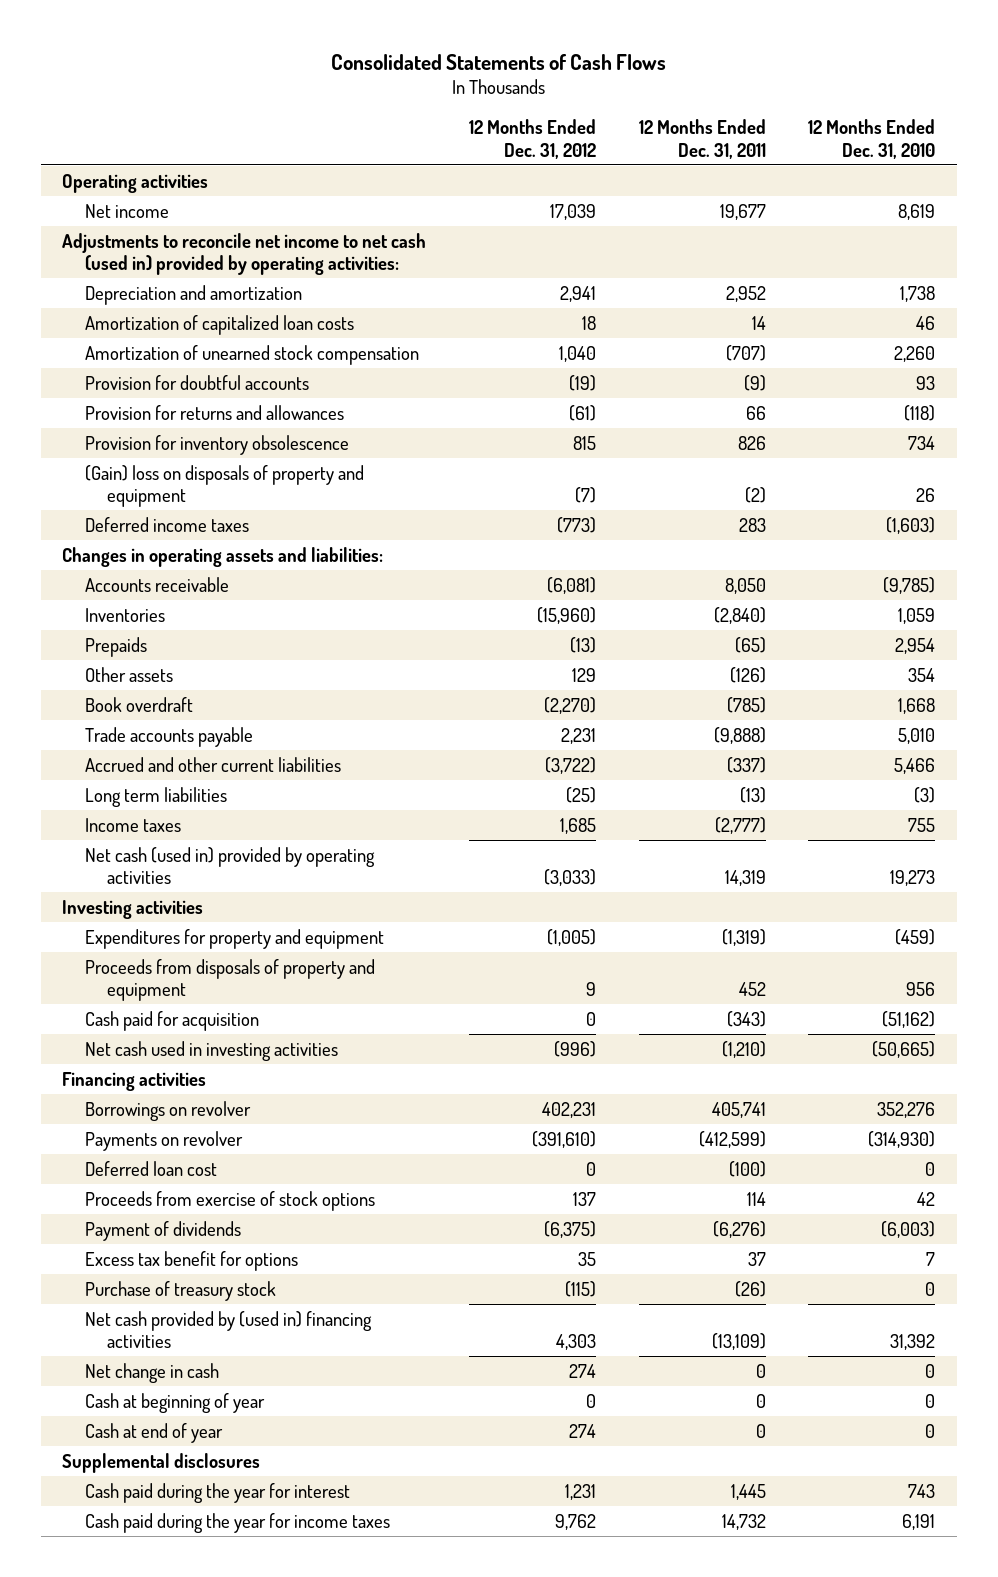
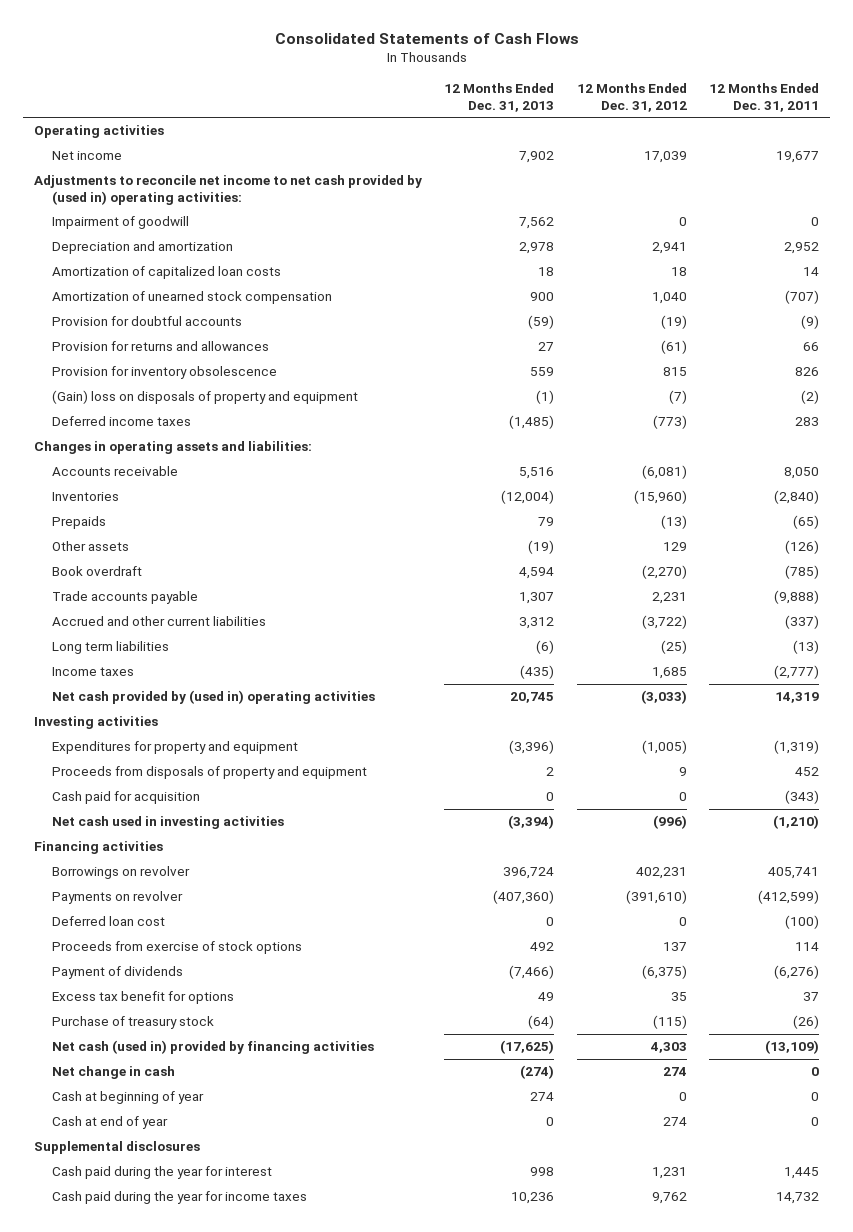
- | 12 Months Ended Dec. 31, 2012 | 12 Months Ended Dec. 31, 2011 | 12 Months Ended Dec. 31, 2010
+ | 12 Months Ended Dec. 31, 2013 | 12 Months Ended Dec. 31, 2012 | 12 Months Ended Dec. 31, 2011
- Adjustments to reconcile net income to net cash (used in) provided by operating activities:
+ Adjustments to reconcile net income to net cash provided by (used in) operating activities:
+ Impairment of goodwill | 7,562 | 0 | 0
- Net cash (used in) provided by operating activities | (3,033) | 14,319 | 19,273
+ Net cash provided by (used in) operating activities | 20,745 | (3,033) | 14,319
- Net cash provided by (used in) financing activities | 4,303 | (13,109) | 31,392
+ Net cash (used in) provided by financing activities | (17,625) | 4,303 | (13,109)

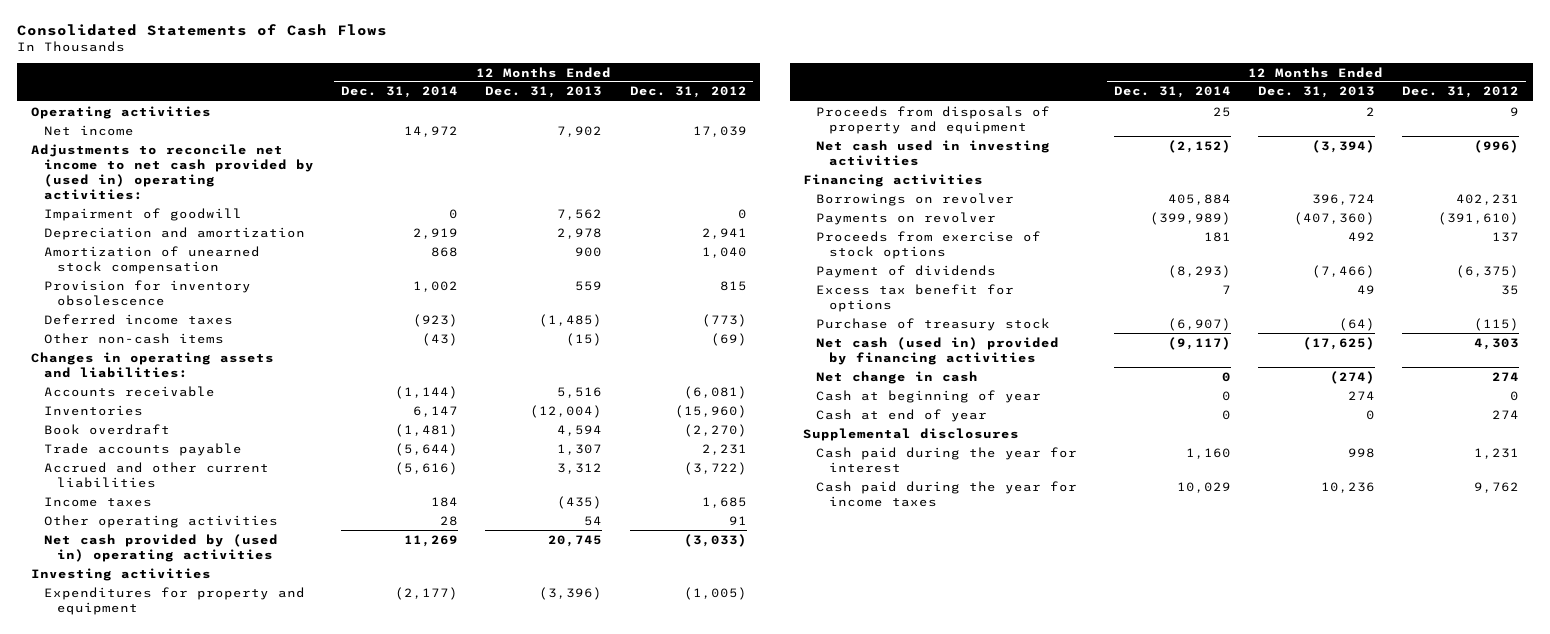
- | 12 Months Ended Dec. 31, 2013 | 12 Months Ended Dec. 31, 2012 | 12 Months Ended Dec. 31, 2011
+ | 12 Months Ended Dec. 31, 2014 | 12 Months Ended Dec. 31, 2013 | 12 Months Ended Dec. 31, 2012
- Amortization of capitalized loan costs | 18 | 18 | 14
- Provision for doubtful accounts | (59) | (19) | (9)
- Provision for returns and allowances | 27 | (61) | 66
- (Gain) loss on disposals of property and equipment | (1) | (7) | (2)
+ Other non-cash items | (43) | (15) | (69)
- Prepaids | 79 | (13) | (65)
- Other assets | (19) | 129 | (126)
- Long term liabilities | (6) | (25) | (13)
+ Other operating activities | 28 | 54 | 91
- Cash paid for acquisition | 0 | 0 | (343)
- Deferred loan cost | 0 | 0 | (100)

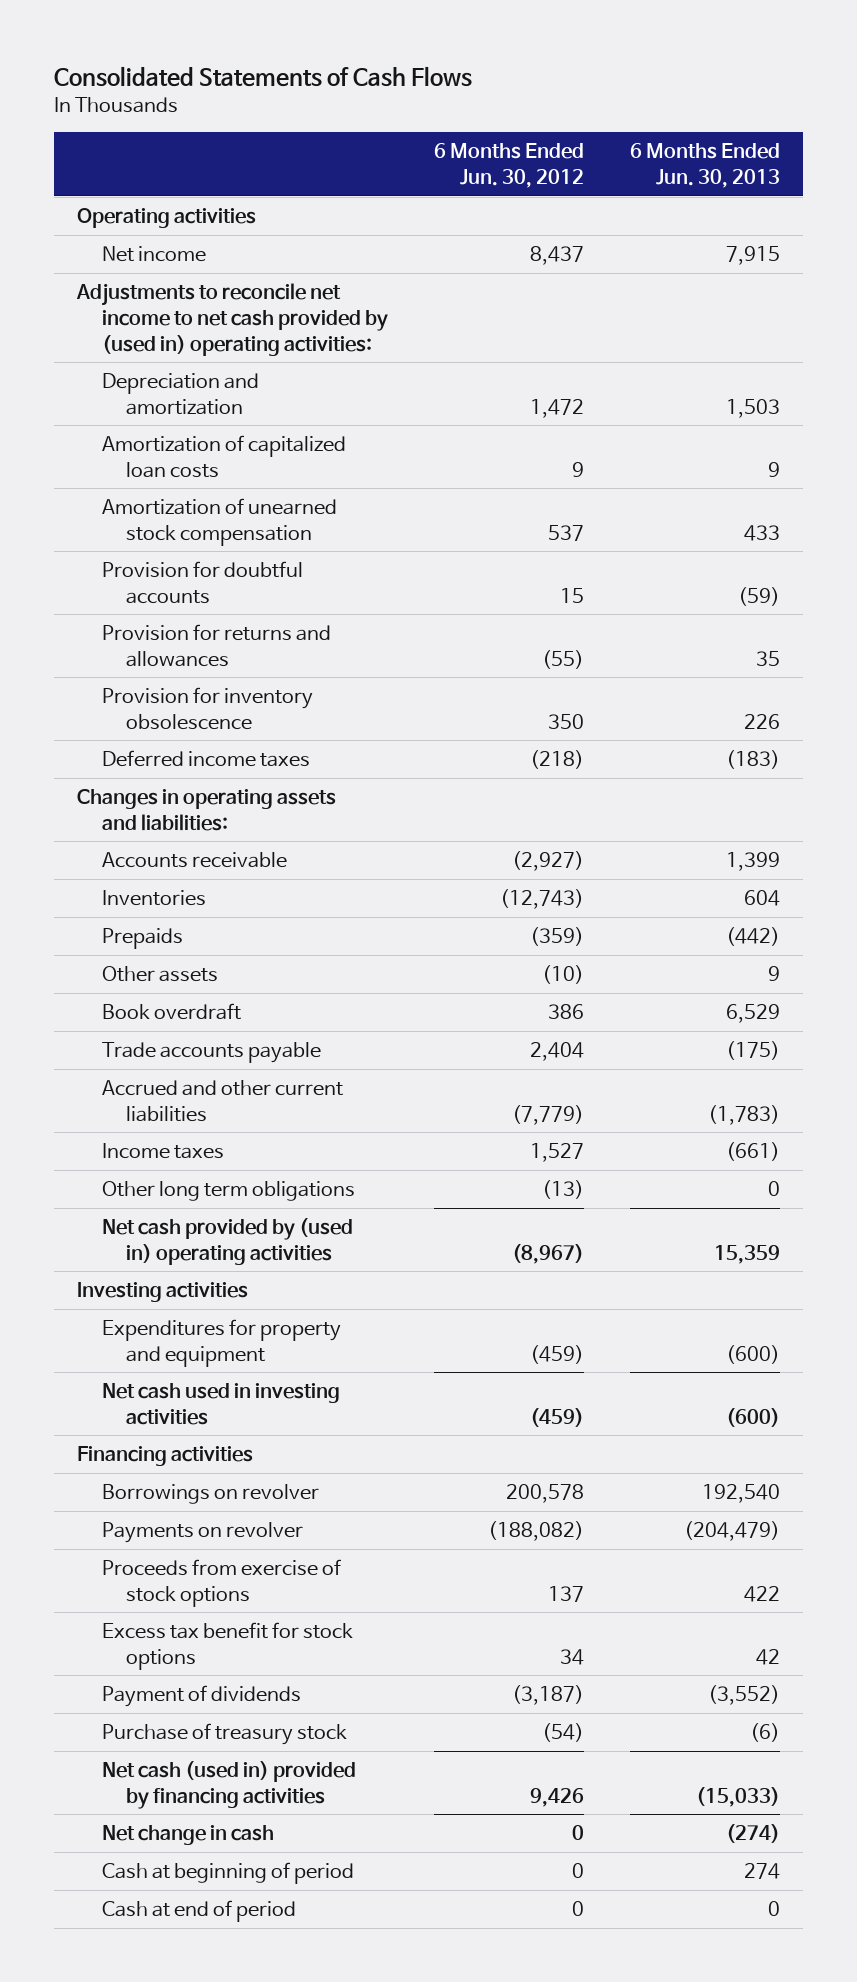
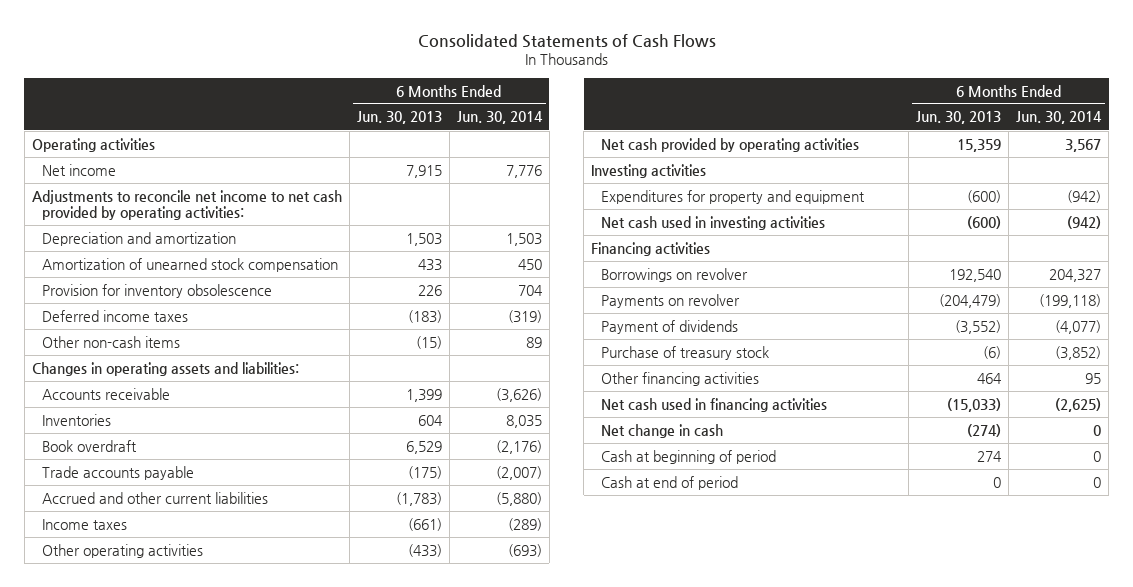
- | 6 Months Ended Jun. 30, 2012 | 6 Months Ended Jun. 30, 2013
+ | 6 Months Ended Jun. 30, 2013 | 6 Months Ended Jun. 30, 2014
- Adjustments to reconcile net income to net cash provided by (used in) operating activities:
+ Adjustments to reconcile net income to net cash provided by operating activities:
- Amortization of capitalized loan costs | 9 | 9
- Provision for doubtful accounts | 15 | (59)
- Provision for returns and allowances | (55) | 35
+ Other non-cash items | (15) | 89
- Prepaids | (359) | (442)
- Other assets | (10) | 9
- Other long term obligations | (13) | 0
- Net cash provided by (used in) operating activities | (8,967) | 15,359
+ Other operating activities | (433) | (693)
+ Net cash provided by operating activities | 15,359 | 3,567
- Proceeds from exercise of stock options | 137 | 422
- Excess tax benefit for stock options | 34 | 42
- Net cash (used in) provided by financing activities | 9,426 | (15,033)
+ Other financing activities | 464 | 95
+ Net cash used in financing activities | (15,033) | (2,625)

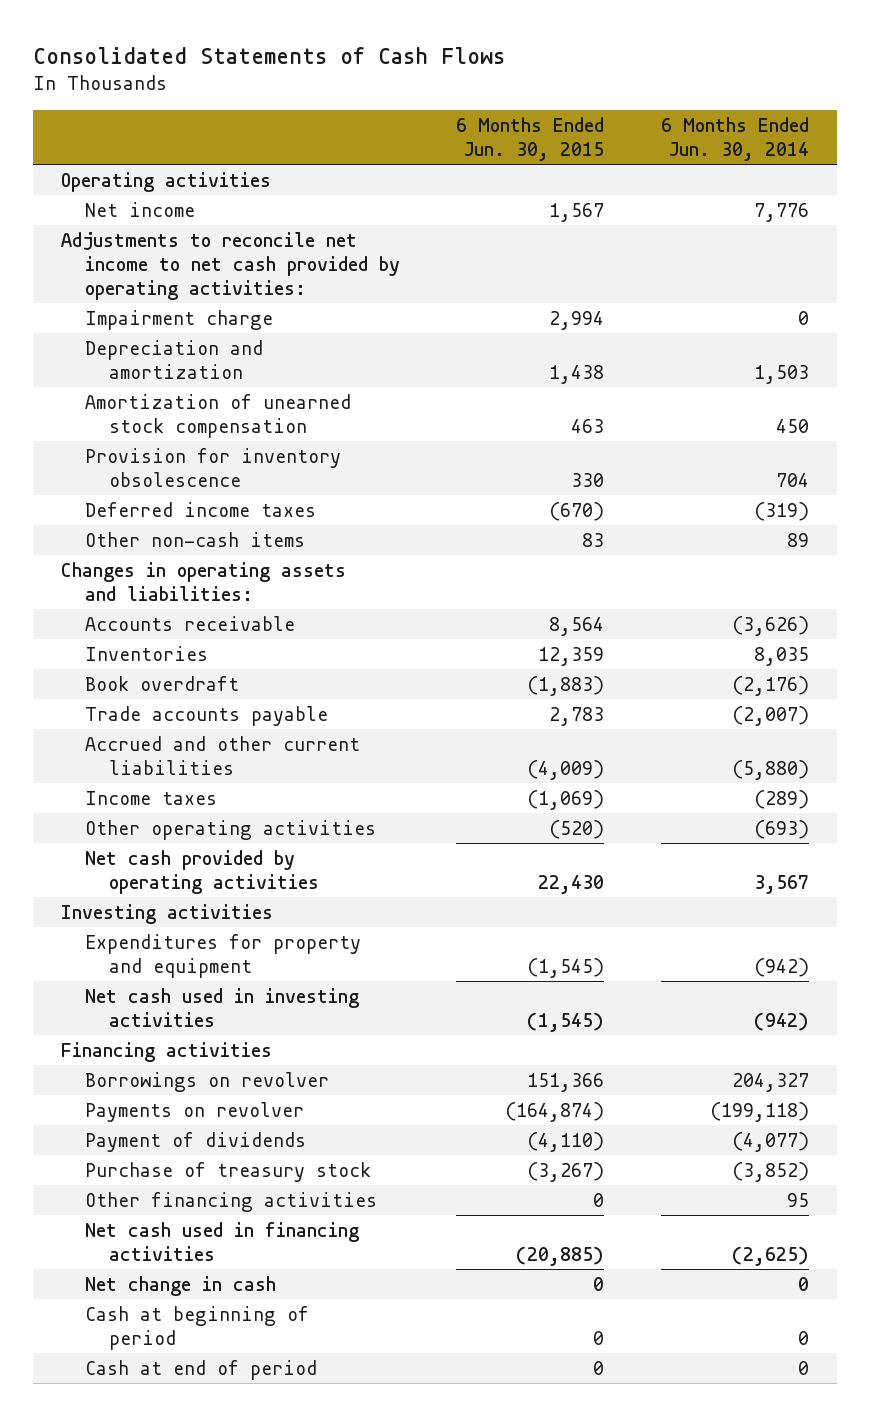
- | 6 Months Ended Jun. 30, 2013 | 6 Months Ended Jun. 30, 2014
+ | 6 Months Ended Jun. 30, 2015 | 6 Months Ended Jun. 30, 2014
+ Impairment charge | 2,994 | 0

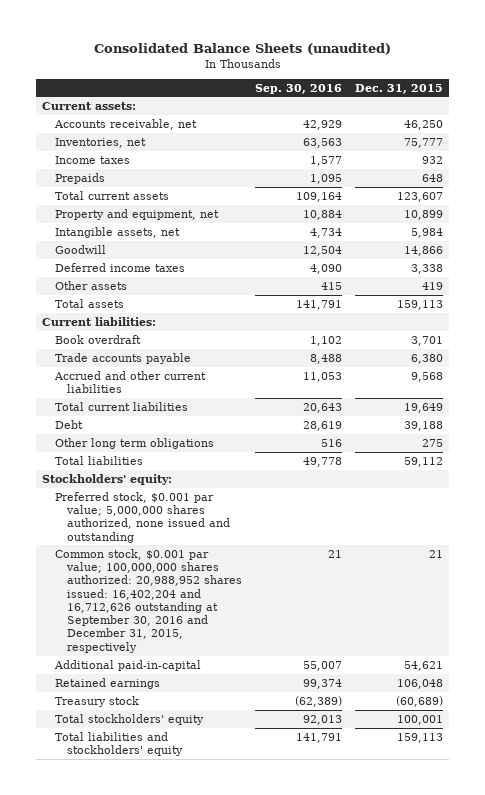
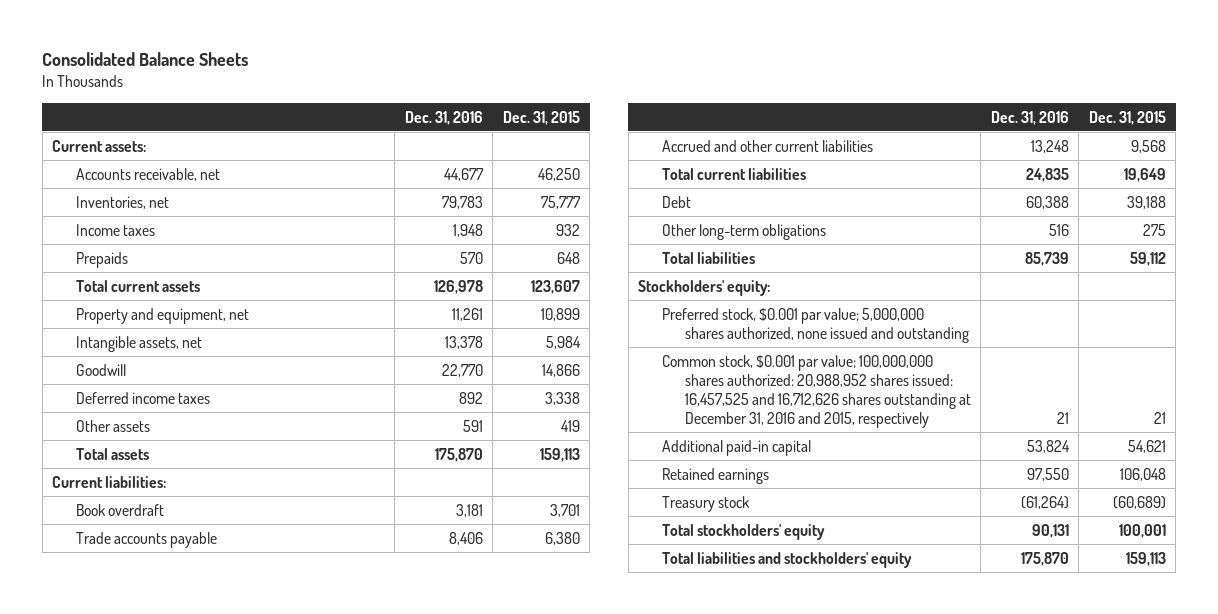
- Consolidated Balance Sheets (unaudited)
+ Consolidated Balance Sheets
- | Sep. 30, 2016 | Dec. 31, 2015
+ | Dec. 31, 2016 | Dec. 31, 2015
- Other long term obligations | 516 | 275
+ Other long-term obligations | 516 | 275
- Common stock, $0.001 par value; 100,000,000 shares authorized: 20,988,952 shares issued: 16,402,204 and 16,712,626 outstanding at September 30, 2016 and December 31, 2015, respectively | 21 | 21
- Additional paid-in-capital | 55,007 | 54,621
+ Common stock, $0.001 par value; 100,000,000 shares authorized: 20,988,952 shares issued: 16,457,525 and 16,712,626 shares outstanding at December 31, 2016 and 2015, respectively | 21 | 21
+ Additional paid-in capital | 53,824 | 54,621

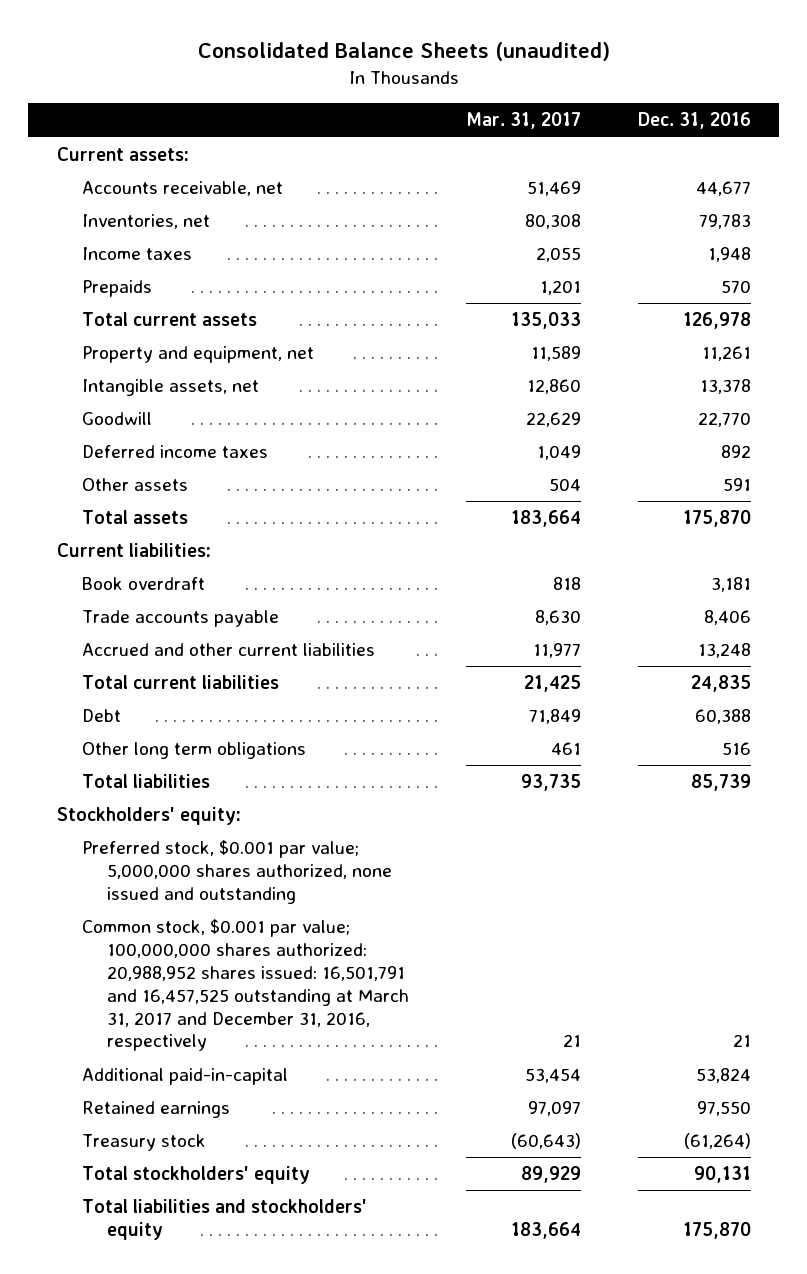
- Consolidated Balance Sheets
+ Consolidated Balance Sheets (unaudited)
- | Dec. 31, 2016 | Dec. 31, 2015
+ | Mar. 31, 2017 | Dec. 31, 2016
- Other long-term obligations | 516 | 275
+ Other long term obligations | 461 | 516
- Common stock, $0.001 par value; 100,000,000 shares authorized: 20,988,952 shares issued: 16,457,525 and 16,712,626 shares outstanding at December 31, 2016 and 2015, respectively | 21 | 21
- Additional paid-in capital | 53,824 | 54,621
+ Common stock, $0.001 par value; 100,000,000 shares authorized: 20,988,952 shares issued: 16,501,791 and 16,457,525 outstanding at March 31, 2017 and December 31, 2016, respectively | 21 | 21
+ Additional paid-in-capital | 53,454 | 53,824

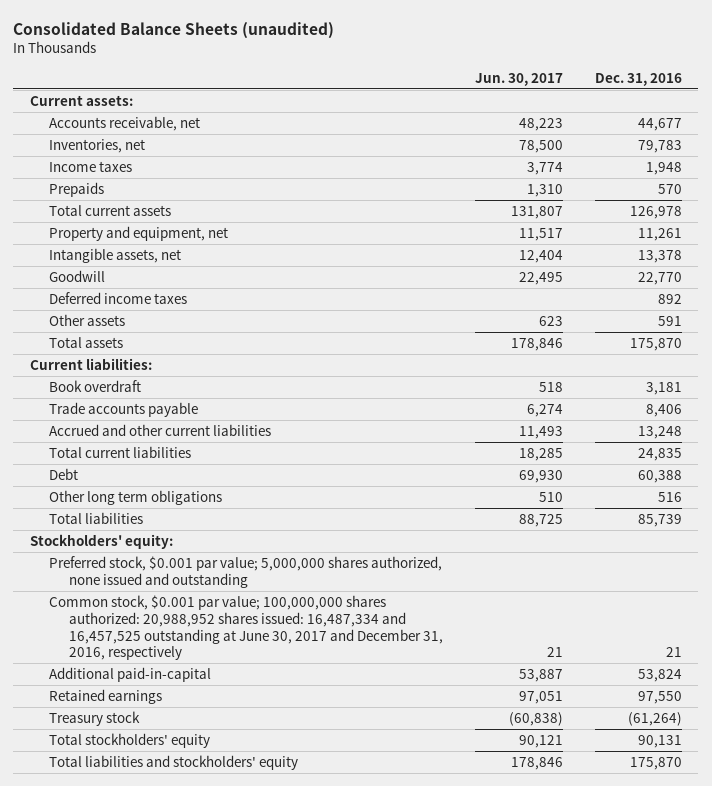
- | Mar. 31, 2017 | Dec. 31, 2016
+ | Jun. 30, 2017 | Dec. 31, 2016
- Common stock, $0.001 par value; 100,000,000 shares authorized: 20,988,952 shares issued: 16,501,791 and 16,457,525 outstanding at March 31, 2017 and December 31, 2016, respectively | 21 | 21
+ Common stock, $0.001 par value; 100,000,000 shares authorized: 20,988,952 shares issued: 16,487,334 and 16,457,525 outstanding at June 30, 2017 and December 31, 2016, respectively | 21 | 21

